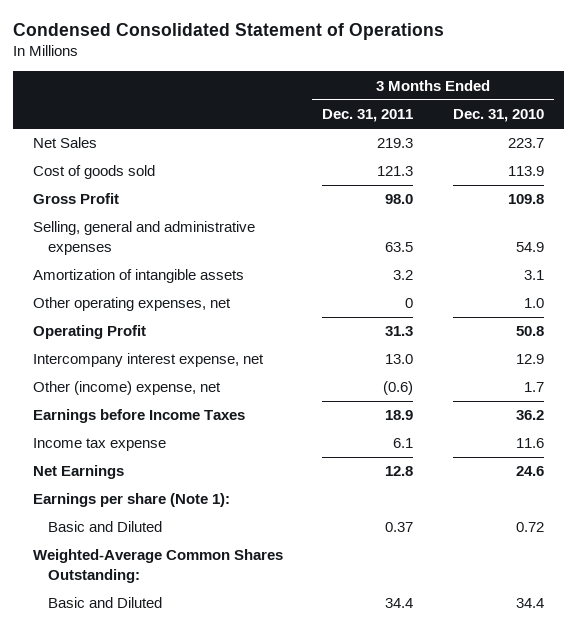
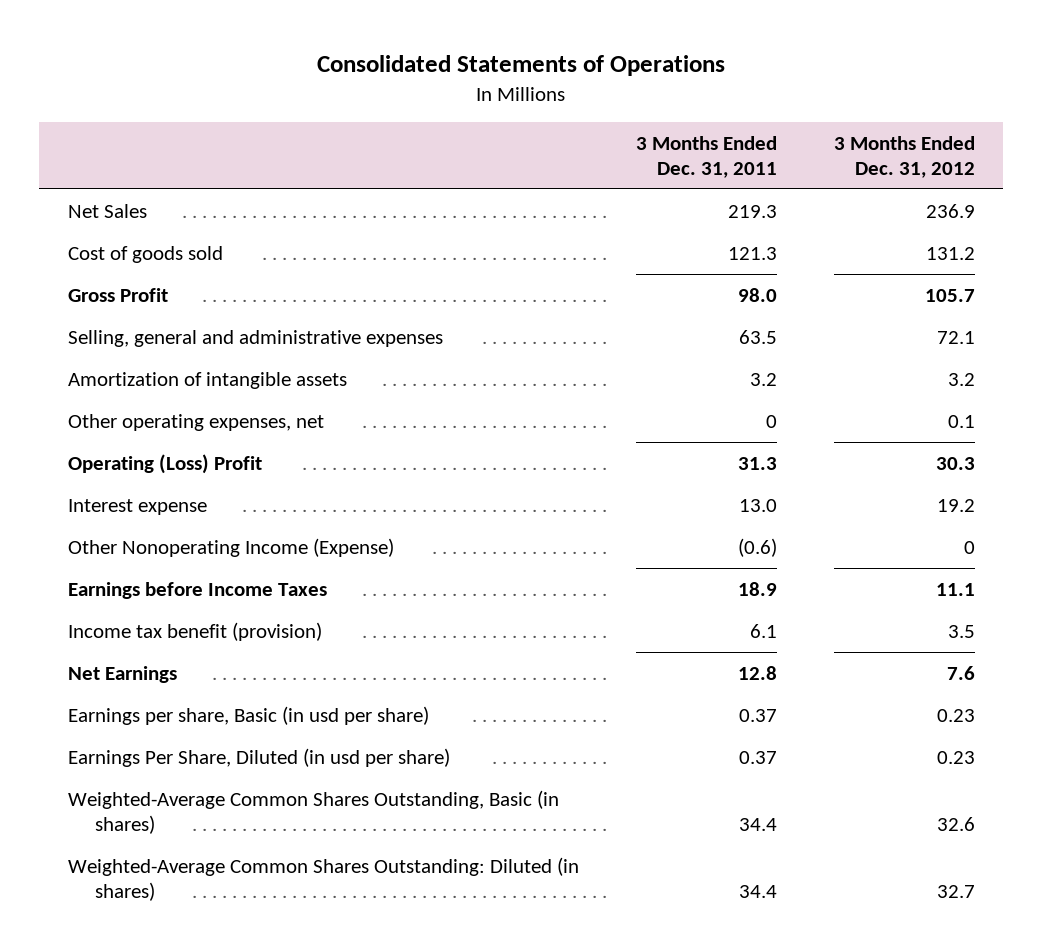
- Condensed Consolidated Statement of Operations
+ Consolidated Statements of Operations
- | 3 Months Ended Dec. 31, 2011 | 3 Months Ended Dec. 31, 2010
+ | 3 Months Ended Dec. 31, 2011 | 3 Months Ended Dec. 31, 2012
- Operating Profit | 31.3 | 50.8
- Intercompany interest expense, net | 13.0 | 12.9
- Other (income) expense, net | (0.6) | 1.7
+ Operating (Loss) Profit | 31.3 | 30.3
+ Interest expense | 13.0 | 19.2
+ Other Nonoperating Income (Expense) | (0.6) | 0
- Income tax expense | 6.1 | 11.6
+ Income tax benefit (provision) | 6.1 | 3.5
- Earnings per share (Note 1):
- Basic and Diluted | 0.37 | 0.72
- Weighted-Average Common Shares Outstanding:
- Basic and Diluted | 34.4 | 34.4
+ Earnings per share, Basic (in usd per share) | 0.37 | 0.23
+ Earnings Per Share, Diluted (in usd per share) | 0.37 | 0.23
+ Weighted-Average Common Shares Outstanding, Basic (in shares) | 34.4 | 32.6
+ Weighted-Average Common Shares Outstanding: Diluted (in shares) | 34.4 | 32.7

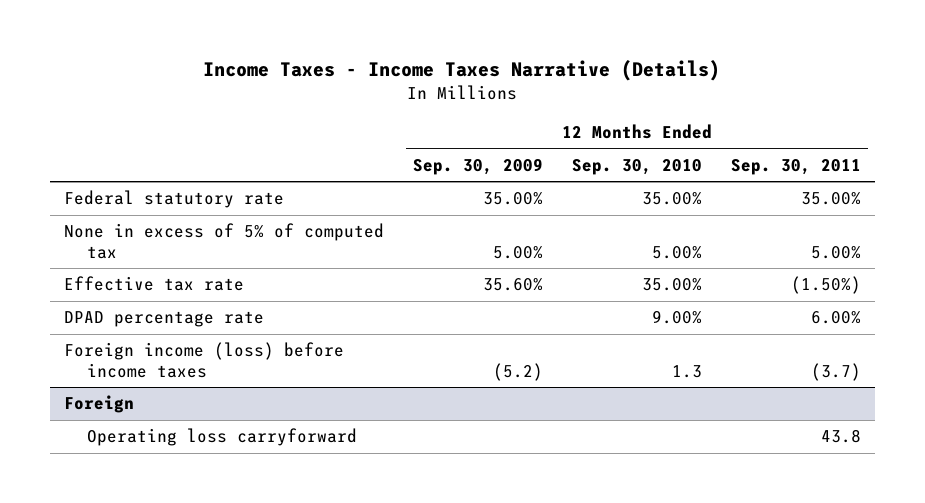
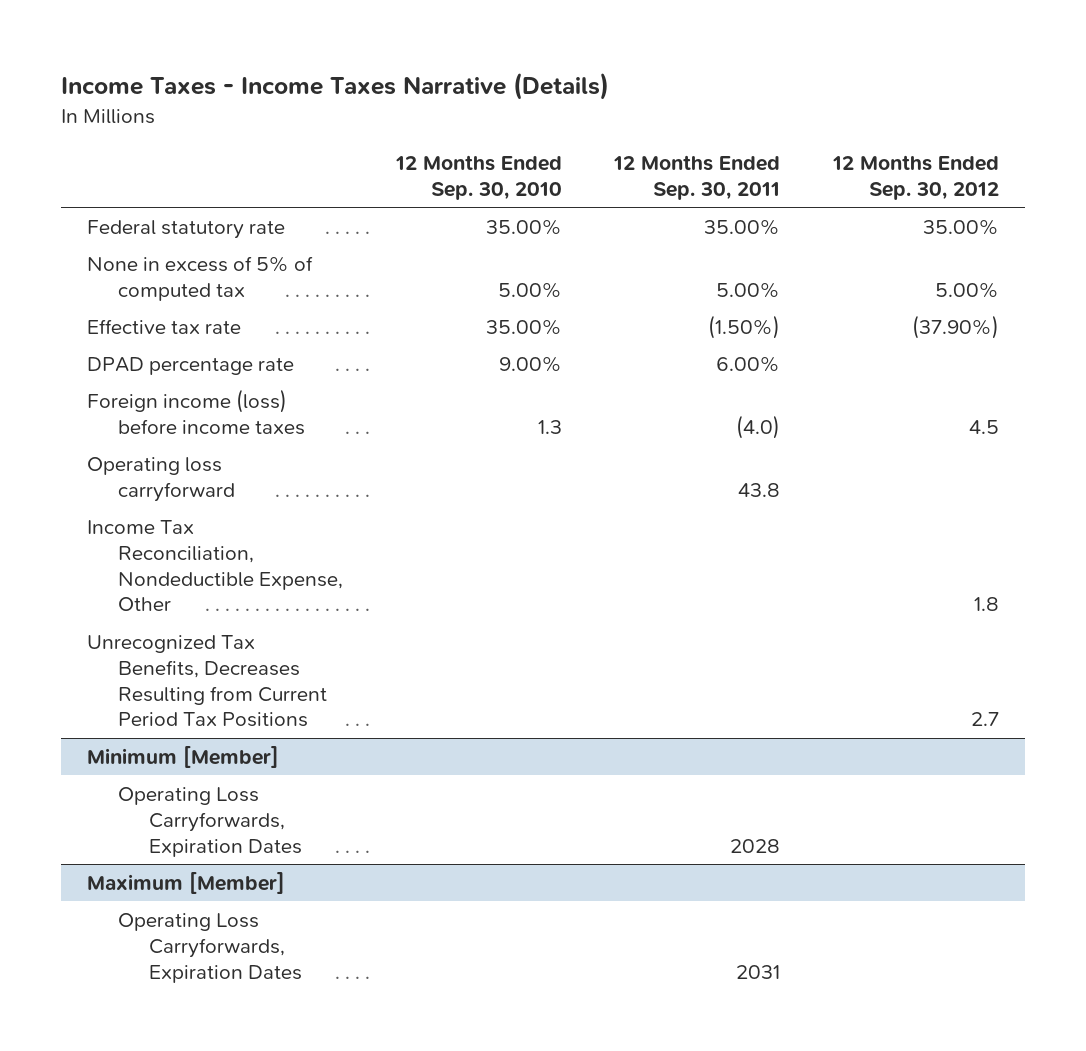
- | 12 Months Ended Sep. 30, 2009 | 12 Months Ended Sep. 30, 2010 | 12 Months Ended Sep. 30, 2011
+ | 12 Months Ended Sep. 30, 2010 | 12 Months Ended Sep. 30, 2011 | 12 Months Ended Sep. 30, 2012
- Foreign income (loss) before income taxes | (5.2) | 1.3 | (3.7)
- Foreign
+ Foreign income (loss) before income taxes | 1.3 | (4.0) | 4.5
+ Income Tax Reconciliation, Nondeductible Expense, Other | | | 1.8
+ Unrecognized Tax Benefits, Decreases Resulting from Current Period Tax Positions | | | 2.7
+ Minimum [Member]
+ Operating Loss Carryforwards, Expiration Dates | | 2028 |
+ Maximum [Member]
+ Operating Loss Carryforwards, Expiration Dates | | 2031 |

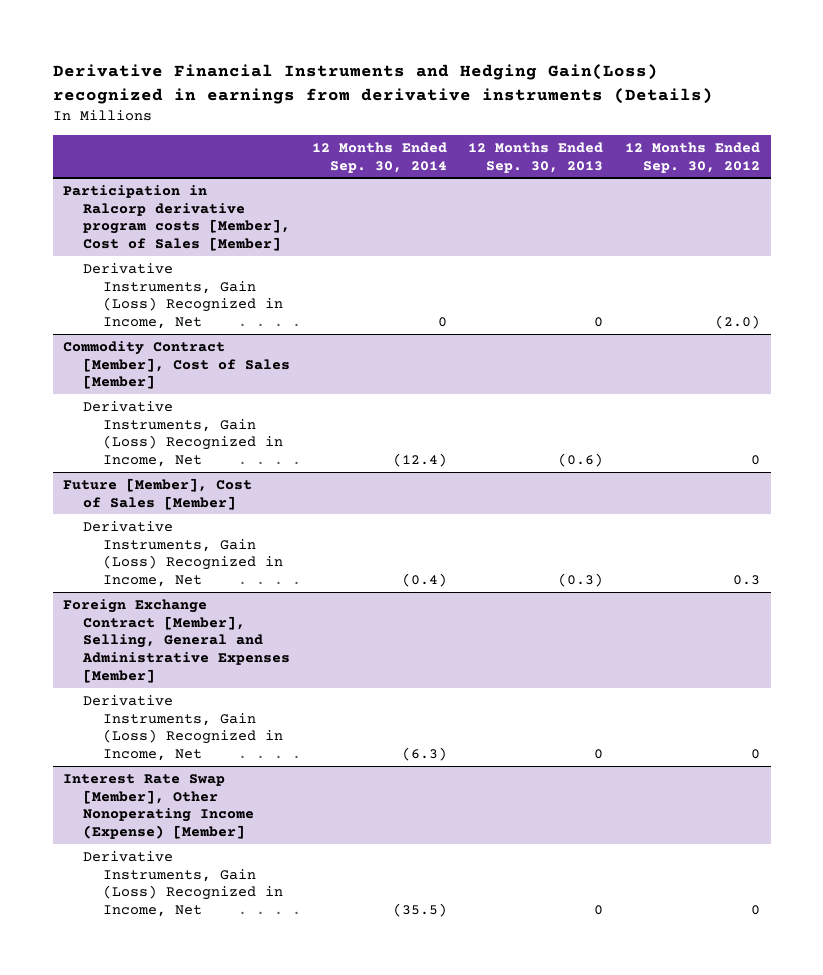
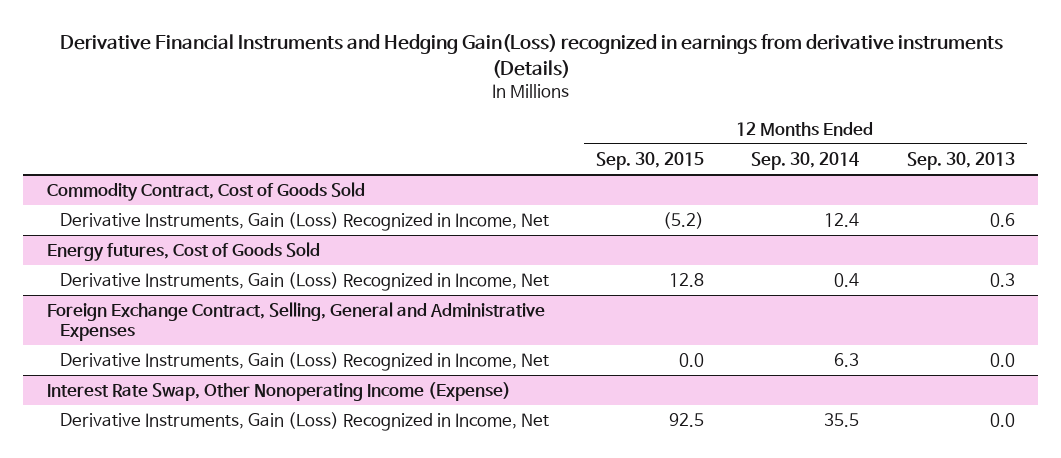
- | 12 Months Ended Sep. 30, 2014 | 12 Months Ended Sep. 30, 2013 | 12 Months Ended Sep. 30, 2012
+ | 12 Months Ended Sep. 30, 2015 | 12 Months Ended Sep. 30, 2014 | 12 Months Ended Sep. 30, 2013
- Participation in Ralcorp derivative program costs [Member], Cost of Sales [Member]
- Derivative Instruments, Gain (Loss) Recognized in Income, Net | 0 | 0 | (2.0)
- Commodity Contract [Member], Cost of Sales [Member]
- Derivative Instruments, Gain (Loss) Recognized in Income, Net | (12.4) | (0.6) | 0
- Future [Member], Cost of Sales [Member]
- Derivative Instruments, Gain (Loss) Recognized in Income, Net | (0.4) | (0.3) | 0.3
- Foreign Exchange Contract [Member], Selling, General and Administrative Expenses [Member]
- Derivative Instruments, Gain (Loss) Recognized in Income, Net | (6.3) | 0 | 0
- Interest Rate Swap [Member], Other Nonoperating Income (Expense) [Member]
- Derivative Instruments, Gain (Loss) Recognized in Income, Net | (35.5) | 0 | 0
+ Commodity Contract, Cost of Goods Sold
+ Derivative Instruments, Gain (Loss) Recognized in Income, Net | (5.2) | 12.4 | 0.6
+ Energy futures, Cost of Goods Sold
+ Derivative Instruments, Gain (Loss) Recognized in Income, Net | 12.8 | 0.4 | 0.3
+ Foreign Exchange Contract, Selling, General and Administrative Expenses
+ Derivative Instruments, Gain (Loss) Recognized in Income, Net | 0.0 | 6.3 | 0.0
+ Interest Rate Swap, Other Nonoperating Income (Expense)
+ Derivative Instruments, Gain (Loss) Recognized in Income, Net | 92.5 | 35.5 | 0.0

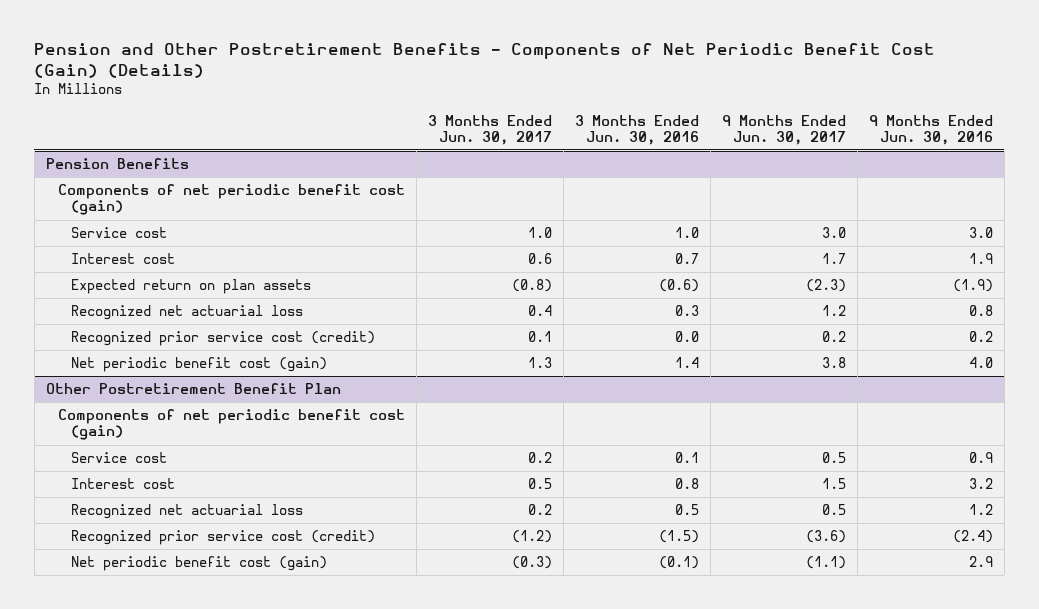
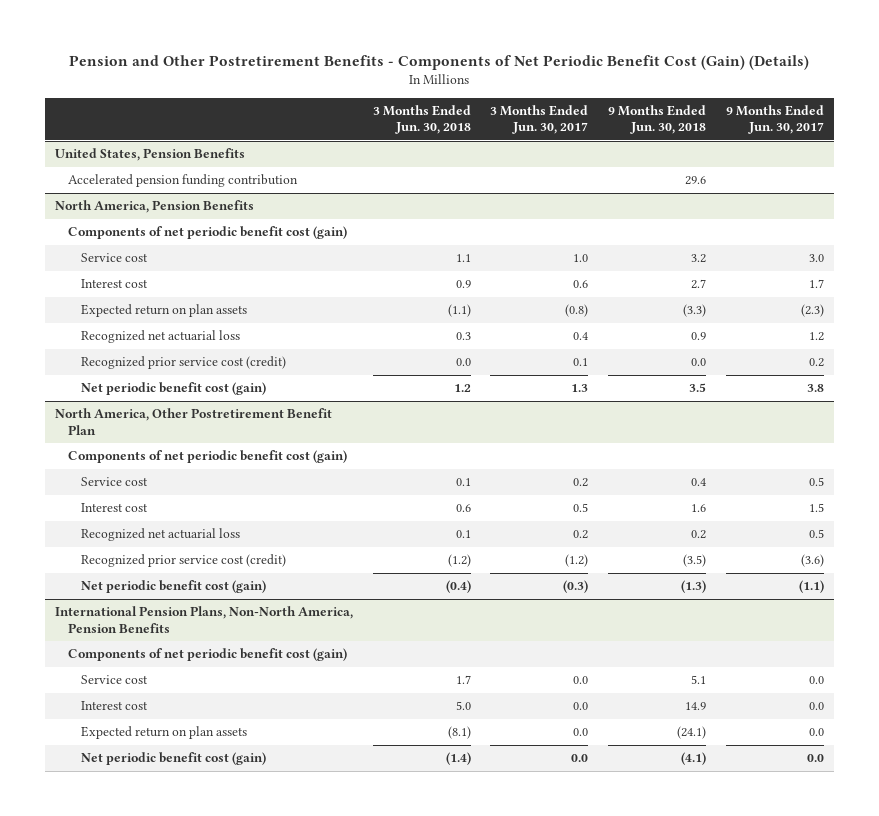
- | 3 Months Ended Jun. 30, 2017 | 3 Months Ended Jun. 30, 2016 | 9 Months Ended Jun. 30, 2017 | 9 Months Ended Jun. 30, 2016
+ | 3 Months Ended Jun. 30, 2018 | 3 Months Ended Jun. 30, 2017 | 9 Months Ended Jun. 30, 2018 | 9 Months Ended Jun. 30, 2017
- Pension Benefits
+ United States, Pension Benefits
+ Accelerated pension funding contribution | | | 29.6 |
+ North America, Pension Benefits
- Other Postretirement Benefit Plan
+ North America, Other Postretirement Benefit Plan
+ International Pension Plans, Non-North America, Pension Benefits
+ Components of net periodic benefit cost (gain)
+ Service cost | 1.7 | 0.0 | 5.1 | 0.0
+ Interest cost | 5.0 | 0.0 | 14.9 | 0.0
+ Expected return on plan assets | (8.1) | 0.0 | (24.1) | 0.0
+ Net periodic benefit cost (gain) | (1.4) | 0.0 | (4.1) | 0.0

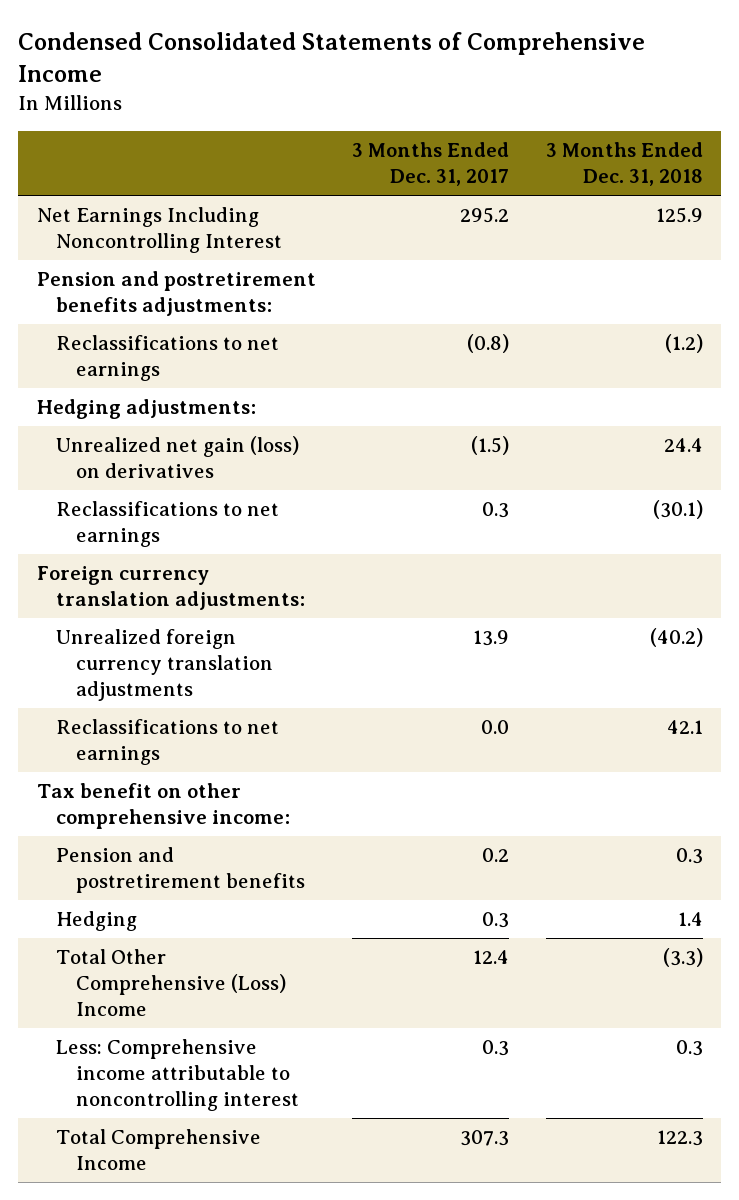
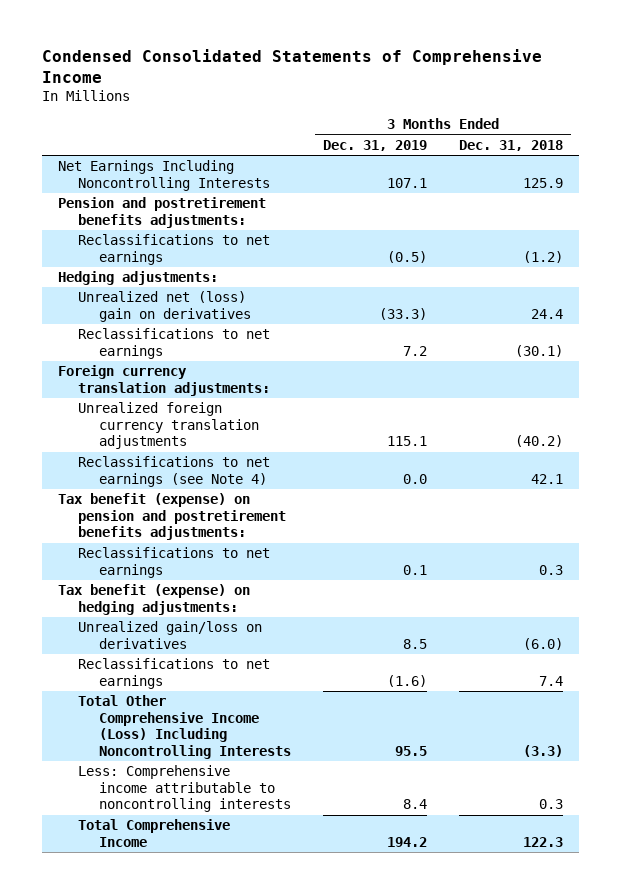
- | 3 Months Ended Dec. 31, 2017 | 3 Months Ended Dec. 31, 2018
+ | 3 Months Ended Dec. 31, 2019 | 3 Months Ended Dec. 31, 2018
- Net Earnings Including Noncontrolling Interest | 295.2 | 125.9
+ Net Earnings Including Noncontrolling Interests | 107.1 | 125.9
- Unrealized net gain (loss) on derivatives | (1.5) | 24.4
+ Unrealized net (loss) gain on derivatives | (33.3) | 24.4
- Reclassifications to net earnings | 0.0 | 42.1
- Tax benefit on other comprehensive income:
- Pension and postretirement benefits | 0.2 | 0.3
- Hedging | 0.3 | 1.4
- Total Other Comprehensive (Loss) Income | 12.4 | (3.3)
- Less: Comprehensive income attributable to noncontrolling interest | 0.3 | 0.3
+ Reclassifications to net earnings (see Note 4) | 0.0 | 42.1
+ Tax benefit (expense) on pension and postretirement benefits adjustments:
+ Reclassifications to net earnings | 0.1 | 0.3
+ Tax benefit (expense) on hedging adjustments:
+ Unrealized gain/loss on derivatives | 8.5 | (6.0)
+ Reclassifications to net earnings | (1.6) | 7.4
+ Total Other Comprehensive Income (Loss) Including Noncontrolling Interests | 95.5 | (3.3)
+ Less: Comprehensive income attributable to noncontrolling interests | 8.4 | 0.3

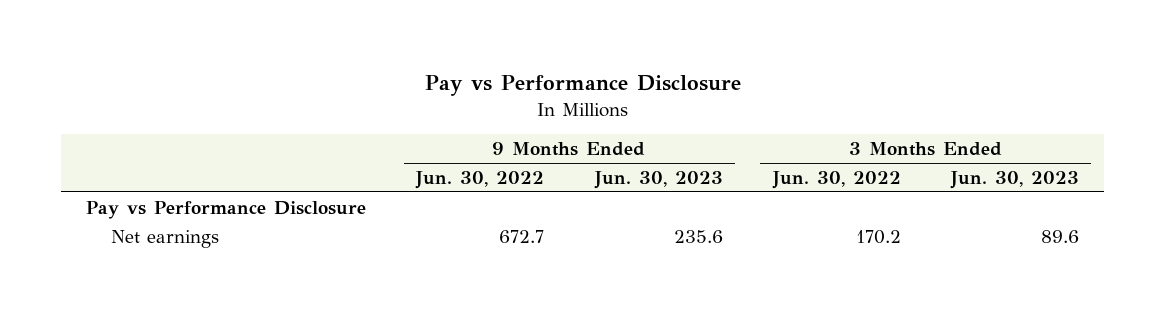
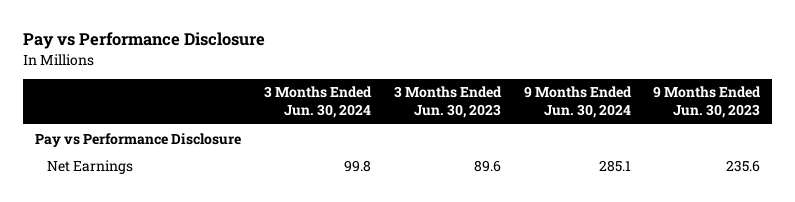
- | 9 Months Ended Jun. 30, 2022 | 9 Months Ended Jun. 30, 2023 | 3 Months Ended Jun. 30, 2022 | 3 Months Ended Jun. 30, 2023
+ | 3 Months Ended Jun. 30, 2024 | 3 Months Ended Jun. 30, 2023 | 9 Months Ended Jun. 30, 2024 | 9 Months Ended Jun. 30, 2023
- Net earnings | 672.7 | 235.6 | 170.2 | 89.6
+ Net Earnings | 99.8 | 89.6 | 285.1 | 235.6

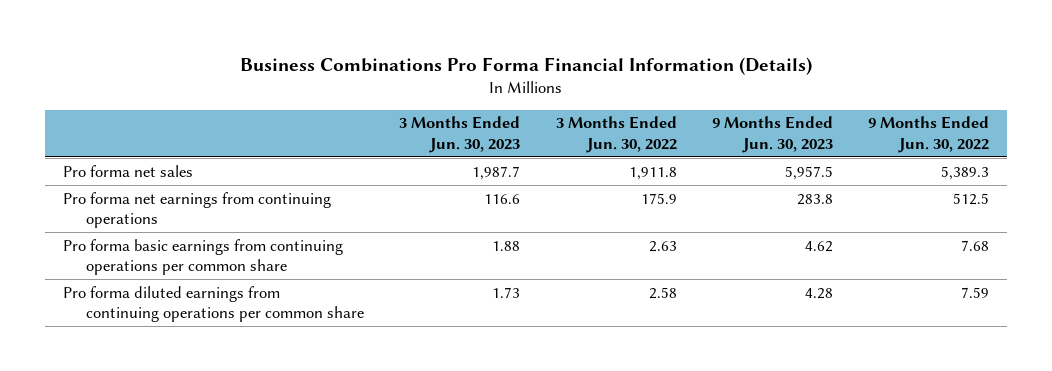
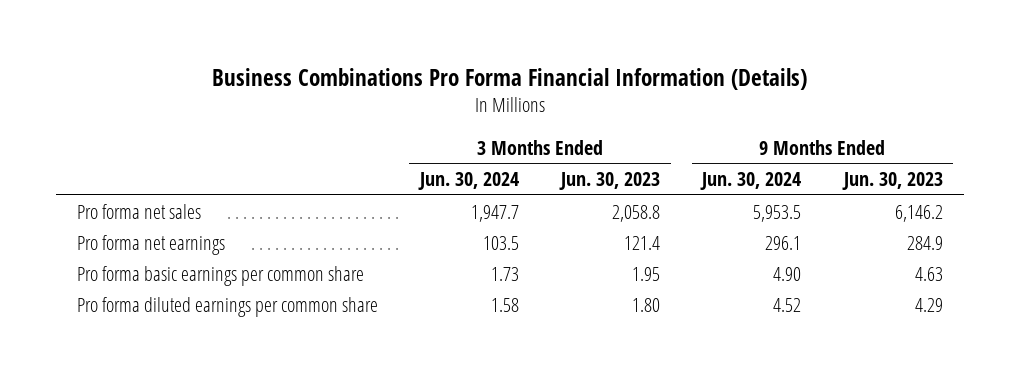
- | 3 Months Ended Jun. 30, 2023 | 3 Months Ended Jun. 30, 2022 | 9 Months Ended Jun. 30, 2023 | 9 Months Ended Jun. 30, 2022
+ | 3 Months Ended Jun. 30, 2024 | 3 Months Ended Jun. 30, 2023 | 9 Months Ended Jun. 30, 2024 | 9 Months Ended Jun. 30, 2023
- Pro forma net sales | 1,987.7 | 1,911.8 | 5,957.5 | 5,389.3
- Pro forma net earnings from continuing operations | 116.6 | 175.9 | 283.8 | 512.5
- Pro forma basic earnings from continuing operations per common share | 1.88 | 2.63 | 4.62 | 7.68
- Pro forma diluted earnings from continuing operations per common share | 1.73 | 2.58 | 4.28 | 7.59
+ Pro forma net sales | 1,947.7 | 2,058.8 | 5,953.5 | 6,146.2
+ Pro forma net earnings | 103.5 | 121.4 | 296.1 | 284.9
+ Pro forma basic earnings per common share | 1.73 | 1.95 | 4.90 | 4.63
+ Pro forma diluted earnings per common share | 1.58 | 1.80 | 4.52 | 4.29

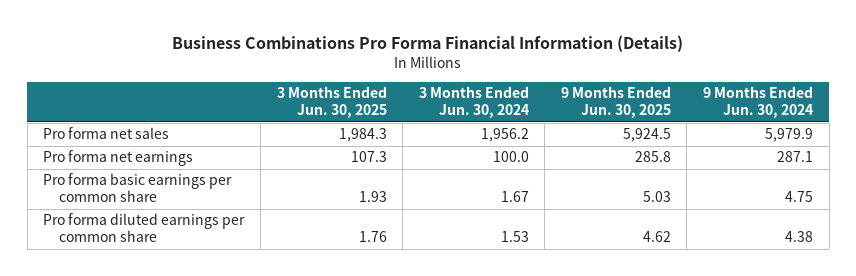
- | 3 Months Ended Jun. 30, 2024 | 3 Months Ended Jun. 30, 2023 | 9 Months Ended Jun. 30, 2024 | 9 Months Ended Jun. 30, 2023
+ | 3 Months Ended Jun. 30, 2025 | 3 Months Ended Jun. 30, 2024 | 9 Months Ended Jun. 30, 2025 | 9 Months Ended Jun. 30, 2024
- Pro forma net sales | 1,947.7 | 2,058.8 | 5,953.5 | 6,146.2
- Pro forma net earnings | 103.5 | 121.4 | 296.1 | 284.9
- Pro forma basic earnings per common share | 1.73 | 1.95 | 4.90 | 4.63
- Pro forma diluted earnings per common share | 1.58 | 1.80 | 4.52 | 4.29
+ Pro forma net sales | 1,984.3 | 1,956.2 | 5,924.5 | 5,979.9
+ Pro forma net earnings | 107.3 | 100.0 | 285.8 | 287.1
+ Pro forma basic earnings per common share | 1.93 | 1.67 | 5.03 | 4.75
+ Pro forma diluted earnings per common share | 1.76 | 1.53 | 4.62 | 4.38

